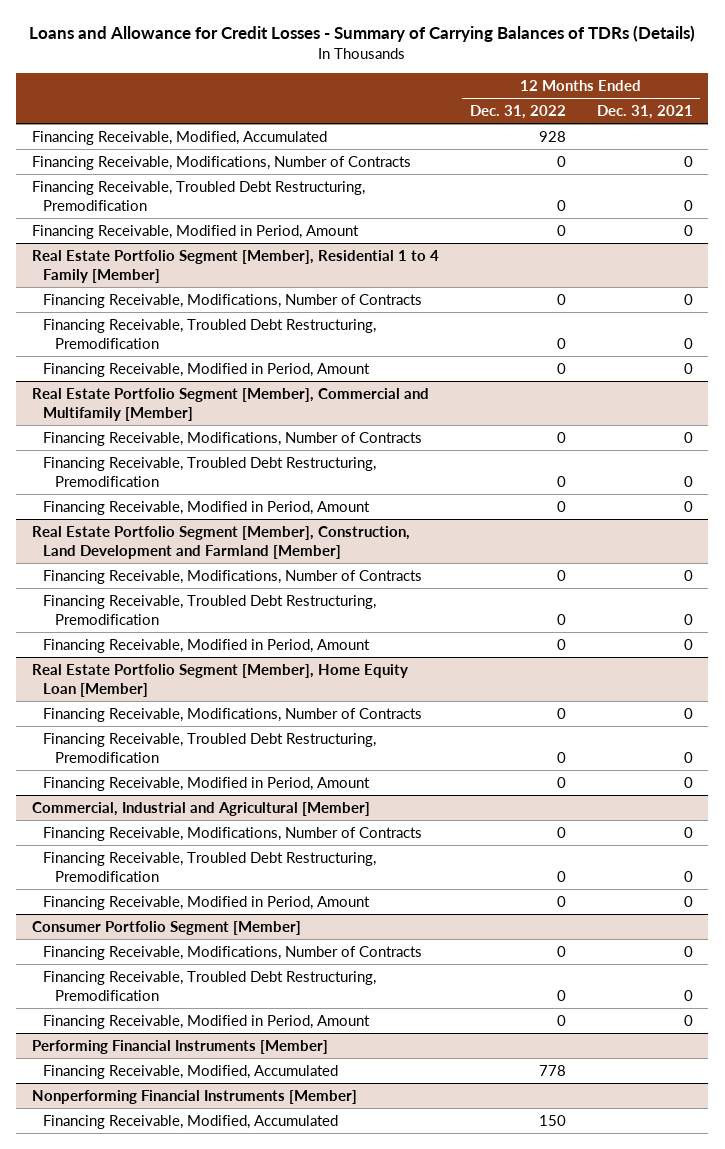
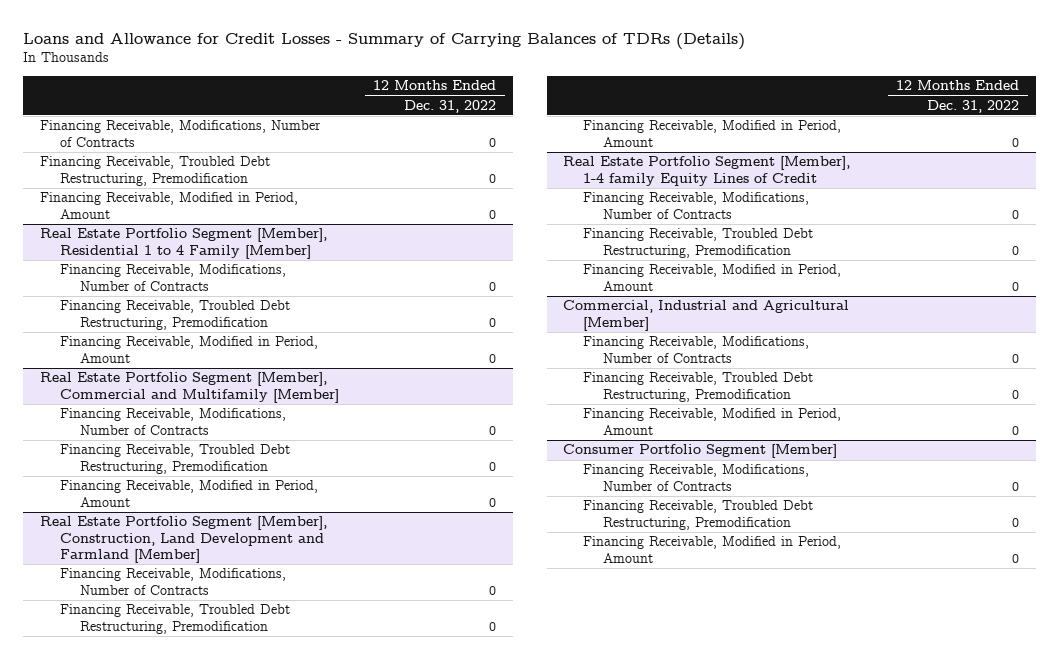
- | 12 Months Ended Dec. 31, 2022 | 12 Months Ended Dec. 31, 2021
+ | 12 Months Ended Dec. 31, 2022
- Financing Receivable, Modified, Accumulated | 928 |
- Real Estate Portfolio Segment [Member], Home Equity Loan [Member]
+ Real Estate Portfolio Segment [Member], 1-4 family Equity Lines of Credit
- Performing Financial Instruments [Member]
- Financing Receivable, Modified, Accumulated | 778 |
- Nonperforming Financial Instruments [Member]
- Financing Receivable, Modified, Accumulated | 150 |

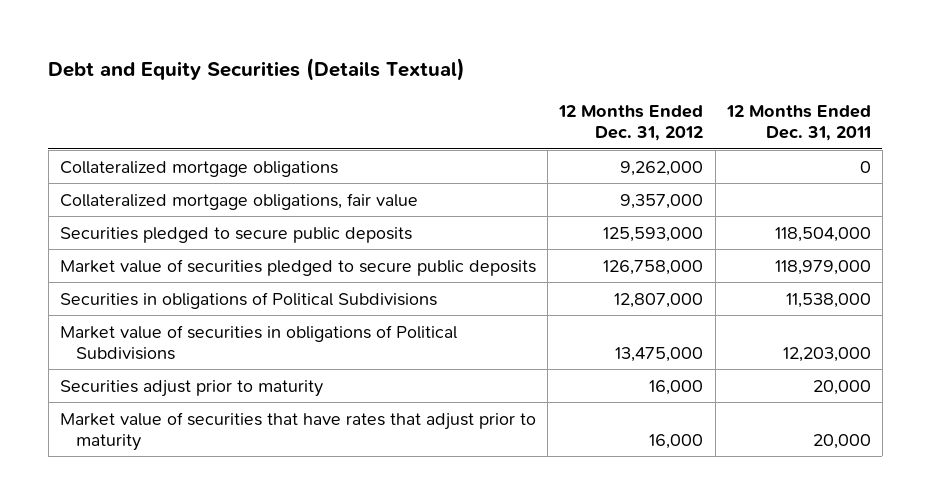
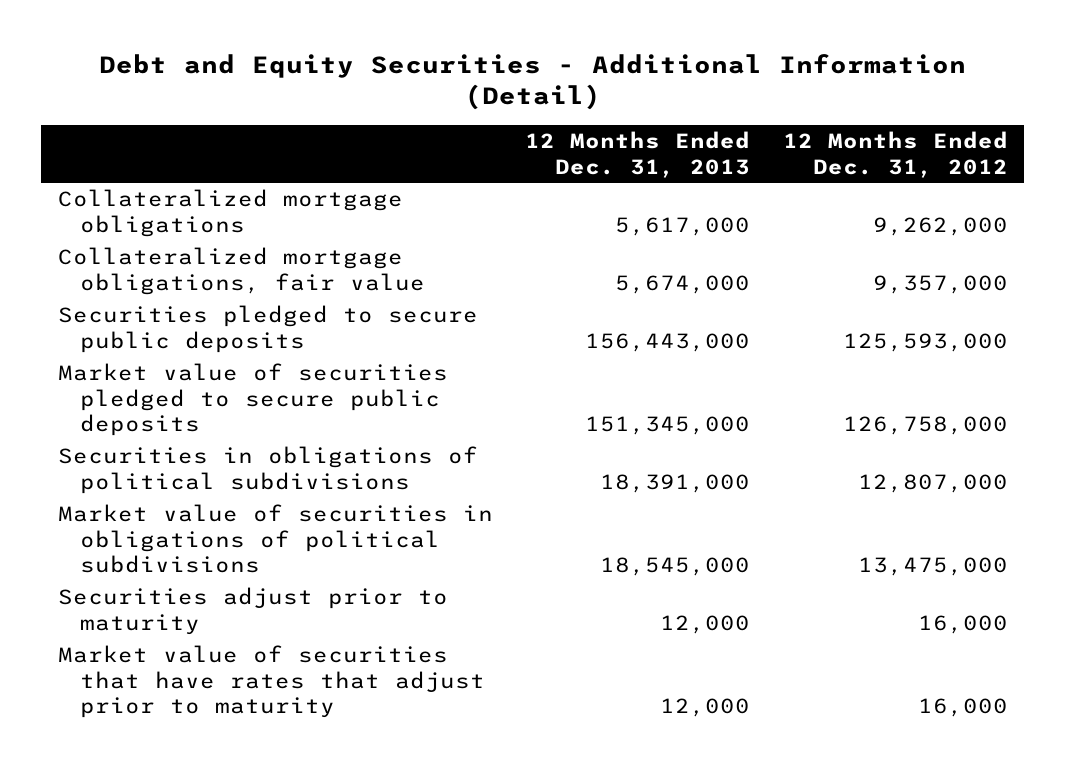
- Debt and Equity Securities (Details Textual)
+ Debt and Equity Securities - Additional Information (Detail)
- | 12 Months Ended Dec. 31, 2012 | 12 Months Ended Dec. 31, 2011
+ | 12 Months Ended Dec. 31, 2013 | 12 Months Ended Dec. 31, 2012
- Securities in obligations of Political Subdivisions | 12,807,000 | 11,538,000
- Market value of securities in obligations of Political Subdivisions | 13,475,000 | 12,203,000
+ Securities in obligations of political subdivisions | 18,391,000 | 12,807,000
+ Market value of securities in obligations of political subdivisions | 18,545,000 | 13,475,000

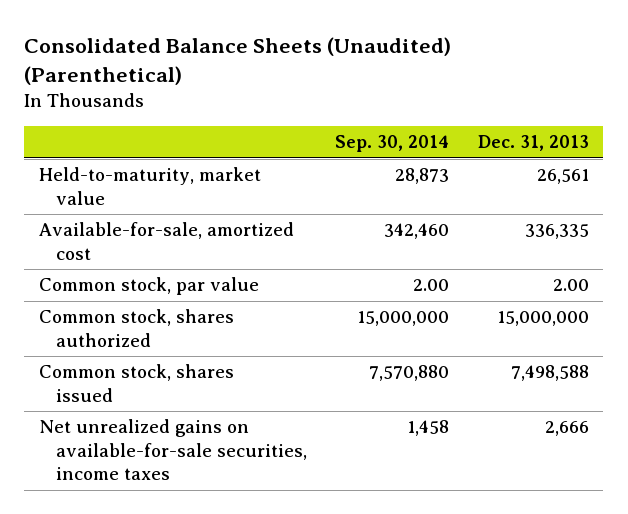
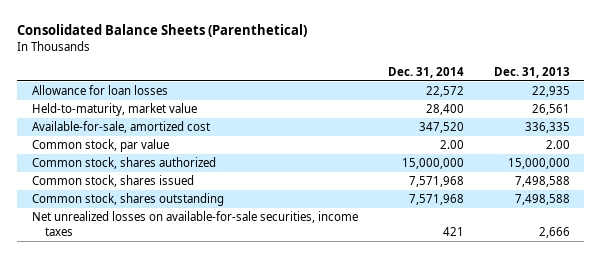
- Consolidated Balance Sheets (Unaudited) (Parenthetical)
+ Consolidated Balance Sheets (Parenthetical)
- | Sep. 30, 2014 | Dec. 31, 2013
+ | Dec. 31, 2014 | Dec. 31, 2013
+ Allowance for loan losses | 22,572 | 22,935
- Net unrealized gains on available-for-sale securities, income taxes | 1,458 | 2,666
+ Common stock, shares outstanding | 7,571,968 | 7,498,588
+ Net unrealized losses on available-for-sale securities, income taxes | 421 | 2,666

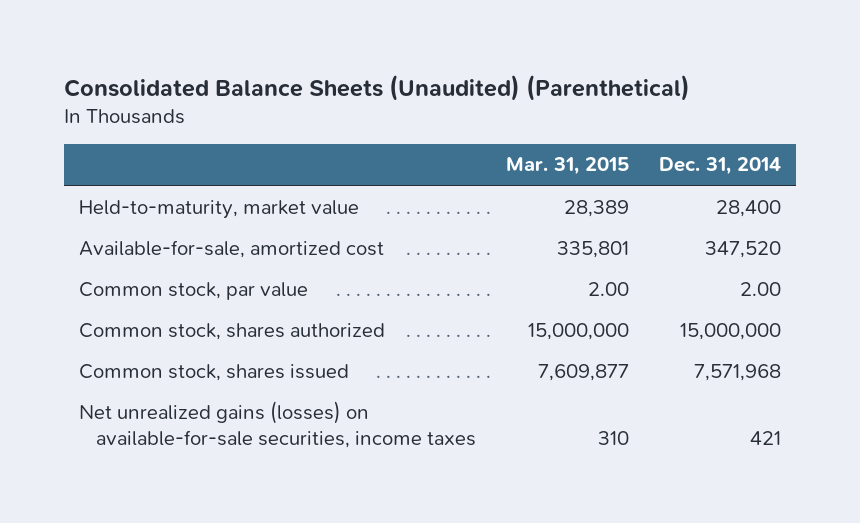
- Consolidated Balance Sheets (Parenthetical)
+ Consolidated Balance Sheets (Unaudited) (Parenthetical)
- | Dec. 31, 2014 | Dec. 31, 2013
+ | Mar. 31, 2015 | Dec. 31, 2014
- Allowance for loan losses | 22,572 | 22,935
- Common stock, shares outstanding | 7,571,968 | 7,498,588
- Net unrealized losses on available-for-sale securities, income taxes | 421 | 2,666
+ Net unrealized gains (losses) on available-for-sale securities, income taxes | 310 | 421

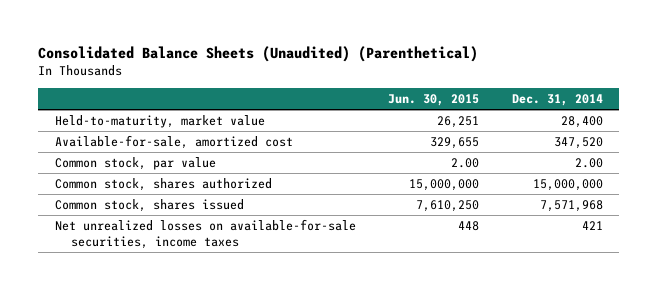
- | Mar. 31, 2015 | Dec. 31, 2014
+ | Jun. 30, 2015 | Dec. 31, 2014
- Net unrealized gains (losses) on available-for-sale securities, income taxes | 310 | 421
+ Net unrealized losses on available-for-sale securities, income taxes | 448 | 421

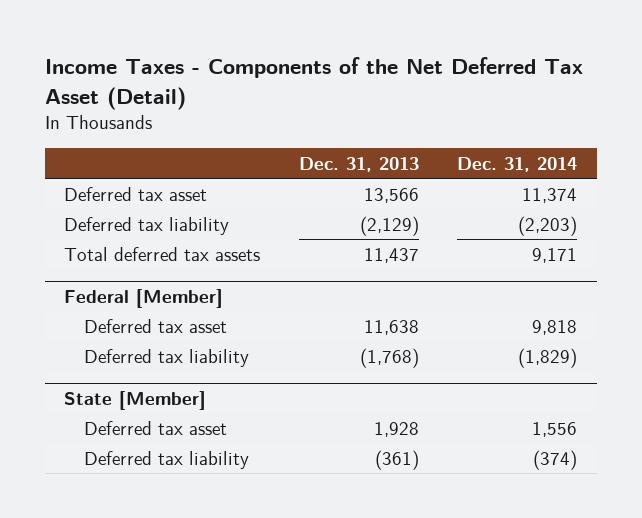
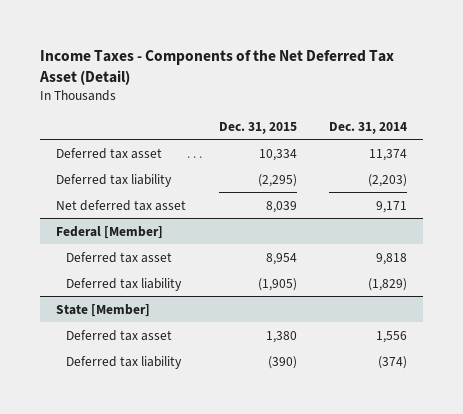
- | Dec. 31, 2013 | Dec. 31, 2014
+ | Dec. 31, 2015 | Dec. 31, 2014
- Total deferred tax assets | 11,437 | 9,171
+ Net deferred tax asset | 8,039 | 9,171

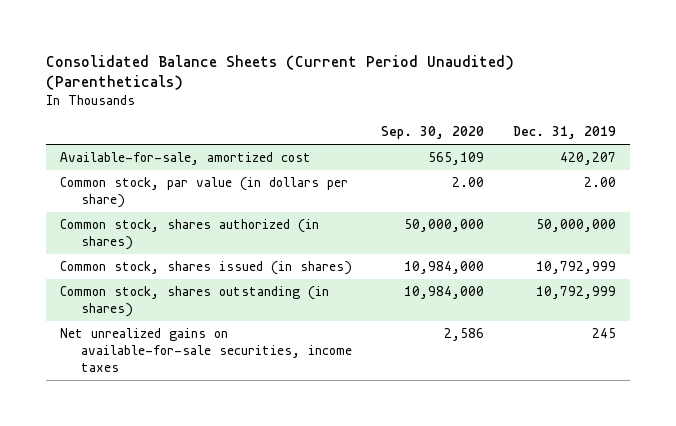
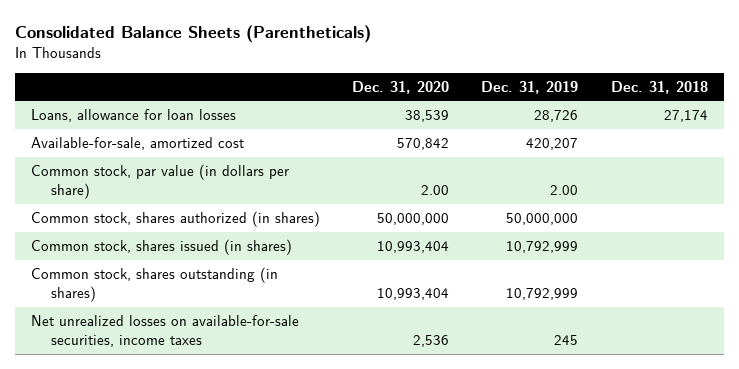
- Consolidated Balance Sheets (Current Period Unaudited) (Parentheticals)
+ Consolidated Balance Sheets (Parentheticals)
- | Sep. 30, 2020 | Dec. 31, 2019
+ | Dec. 31, 2020 | Dec. 31, 2019 | Dec. 31, 2018
+ Loans, allowance for loan losses | 38,539 | 28,726 | 27,174
- Net unrealized gains on available-for-sale securities, income taxes | 2,586 | 245
+ Net unrealized losses on available-for-sale securities, income taxes | 2,536 | 245 |

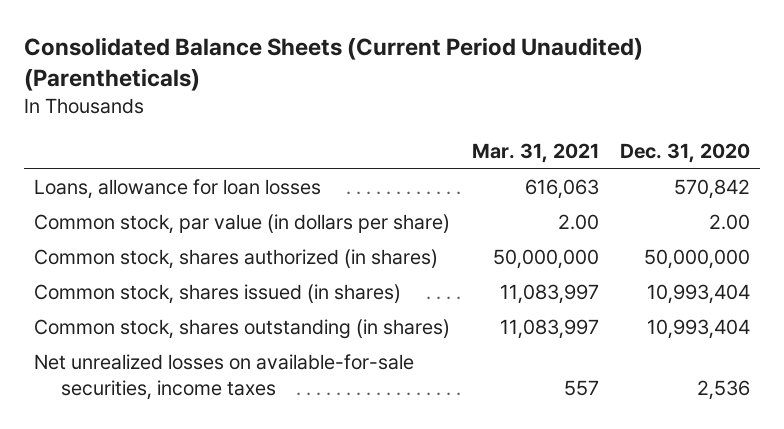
- Consolidated Balance Sheets (Parentheticals)
+ Consolidated Balance Sheets (Current Period Unaudited) (Parentheticals)
- | Dec. 31, 2020 | Dec. 31, 2019 | Dec. 31, 2018
+ | Mar. 31, 2021 | Dec. 31, 2020
- Loans, allowance for loan losses | 38,539 | 28,726 | 27,174
- Available-for-sale, amortized cost | 570,842 | 420,207 |
+ Loans, allowance for loan losses | 616,063 | 570,842

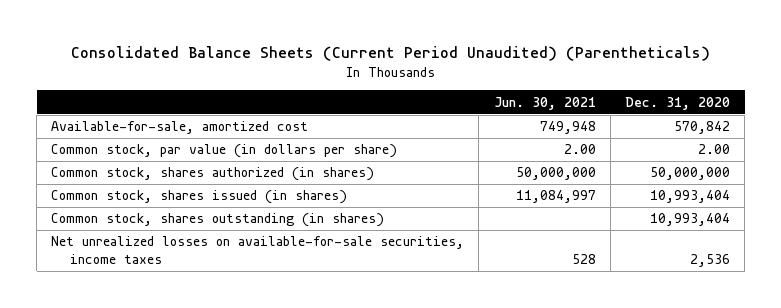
- | Mar. 31, 2021 | Dec. 31, 2020
+ | Jun. 30, 2021 | Dec. 31, 2020
- Loans, allowance for loan losses | 616,063 | 570,842
+ Available-for-sale, amortized cost | 749,948 | 570,842

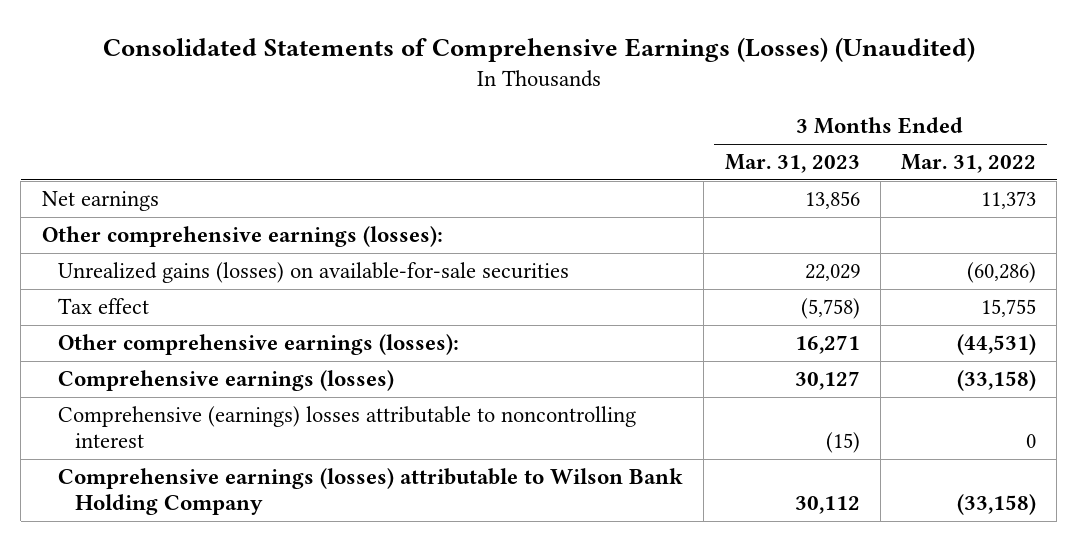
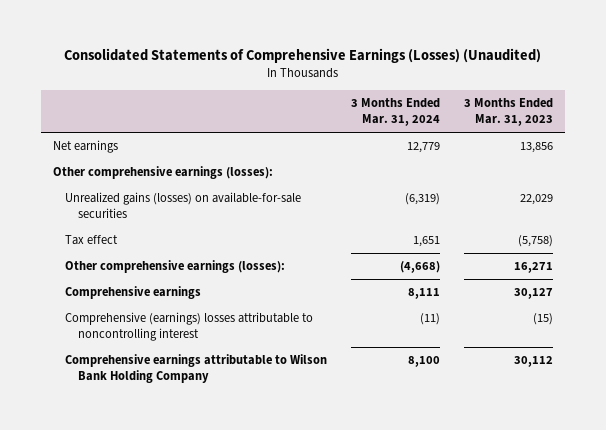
- | 3 Months Ended Mar. 31, 2023 | 3 Months Ended Mar. 31, 2022
+ | 3 Months Ended Mar. 31, 2024 | 3 Months Ended Mar. 31, 2023
- Comprehensive earnings (losses) | 30,127 | (33,158)
+ Comprehensive earnings | 8,111 | 30,127
- Comprehensive earnings (losses) attributable to Wilson Bank Holding Company | 30,112 | (33,158)
+ Comprehensive earnings attributable to Wilson Bank Holding Company | 8,100 | 30,112

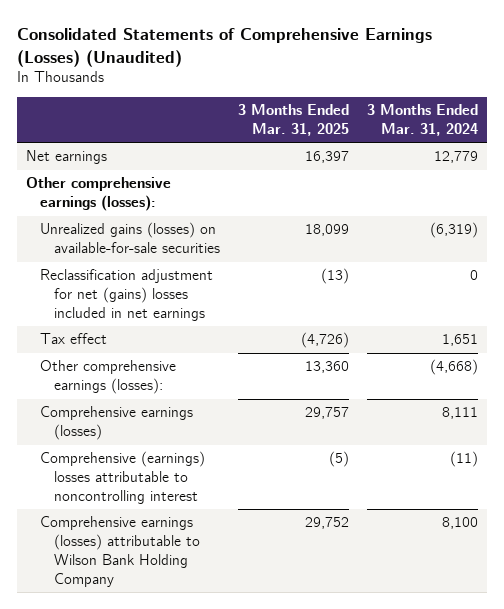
- | 3 Months Ended Mar. 31, 2024 | 3 Months Ended Mar. 31, 2023
+ | 3 Months Ended Mar. 31, 2025 | 3 Months Ended Mar. 31, 2024
+ Reclassification adjustment for net (gains) losses included in net earnings | (13) | 0
- Comprehensive earnings | 8,111 | 30,127
+ Comprehensive earnings (losses) | 29,757 | 8,111
- Comprehensive earnings attributable to Wilson Bank Holding Company | 8,100 | 30,112
+ Comprehensive earnings (losses) attributable to Wilson Bank Holding Company | 29,752 | 8,100

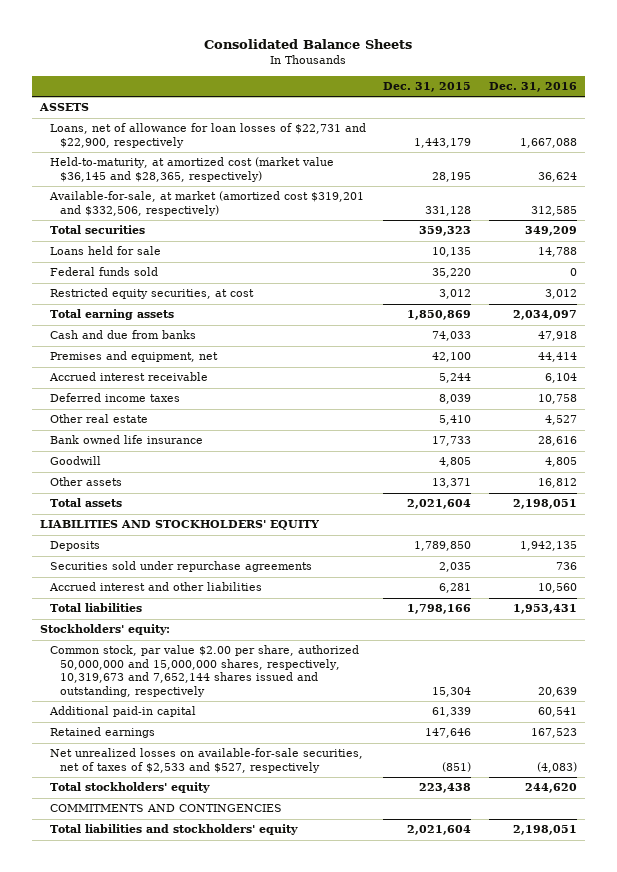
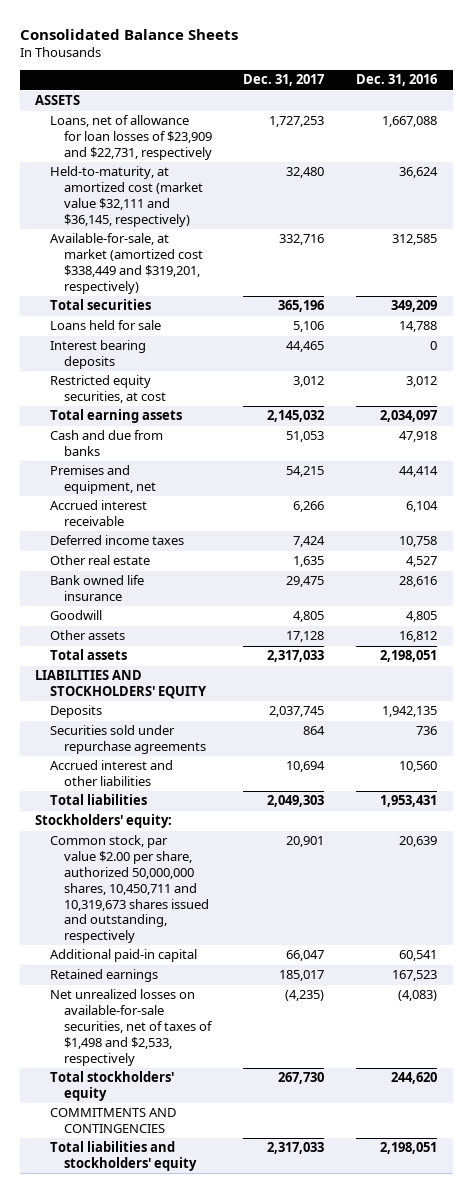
- | Dec. 31, 2015 | Dec. 31, 2016
+ | Dec. 31, 2017 | Dec. 31, 2016
- Loans, net of allowance for loan losses of $22,731 and $22,900, respectively | 1,443,179 | 1,667,088
- Held-to-maturity, at amortized cost (market value $36,145 and $28,365, respectively) | 28,195 | 36,624
- Available-for-sale, at market (amortized cost $319,201 and $332,506, respectively) | 331,128 | 312,585
+ Loans, net of allowance for loan losses of $23,909 and $22,731, respectively | 1,727,253 | 1,667,088
+ Held-to-maturity, at amortized cost (market value $32,111 and $36,145, respectively) | 32,480 | 36,624
+ Available-for-sale, at market (amortized cost $338,449 and $319,201, respectively) | 332,716 | 312,585
- Federal funds sold | 35,220 | 0
+ Interest bearing deposits | 44,465 | 0
- Common stock, par value $2.00 per share, authorized 50,000,000 and 15,000,000 shares, respectively, 10,319,673 and 7,652,144 shares issued and outstanding, respectively | 15,304 | 20,639
+ Common stock, par value $2.00 per share, authorized 50,000,000 shares, 10,450,711 and 10,319,673 shares issued and outstanding, respectively | 20,901 | 20,639
- Net unrealized losses on available-for-sale securities, net of taxes of $2,533 and $527, respectively | (851) | (4,083)
+ Net unrealized losses on available-for-sale securities, net of taxes of $1,498 and $2,533, respectively | (4,235) | (4,083)

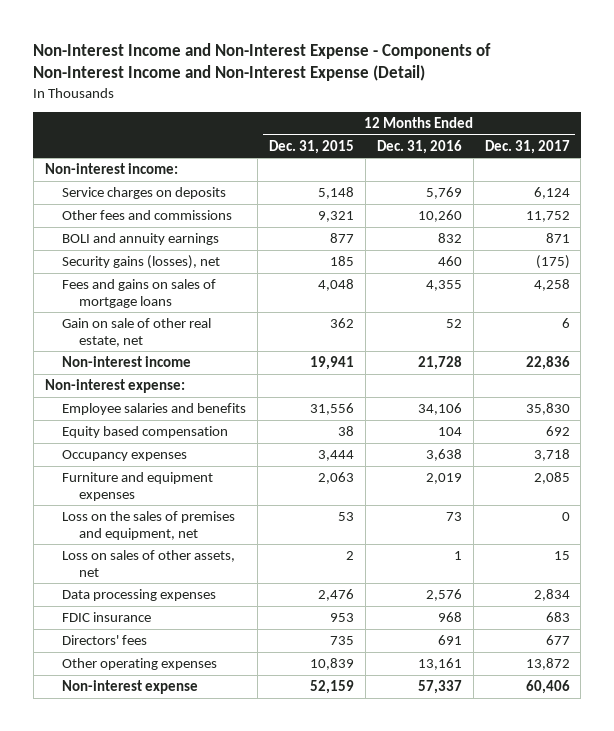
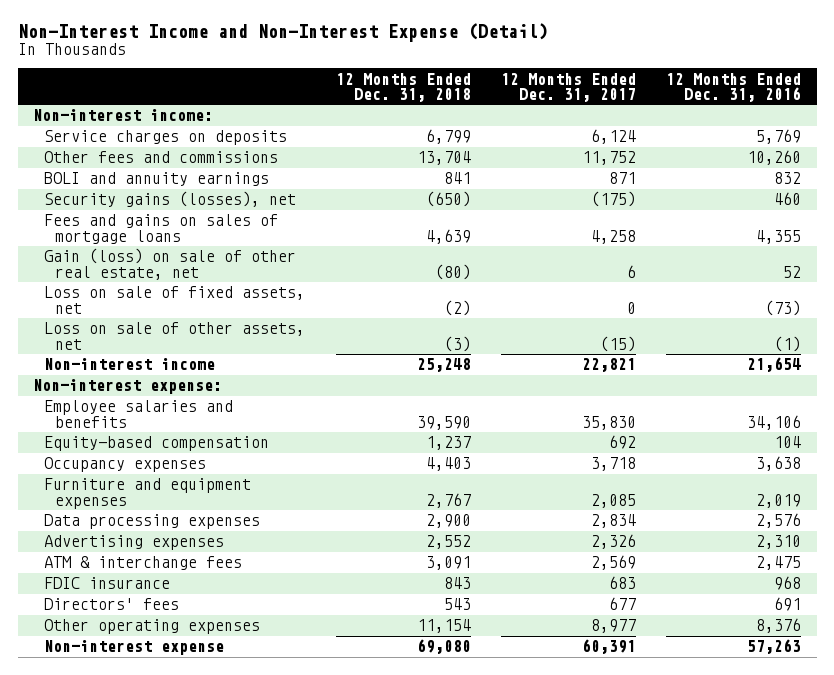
- Non-Interest Income and Non-Interest Expense - Components of Non-Interest Income and Non-Interest Expense (Detail)
+ Non-Interest Income and Non-Interest Expense (Detail)
- | 12 Months Ended Dec. 31, 2015 | 12 Months Ended Dec. 31, 2016 | 12 Months Ended Dec. 31, 2017
+ | 12 Months Ended Dec. 31, 2018 | 12 Months Ended Dec. 31, 2017 | 12 Months Ended Dec. 31, 2016
- Gain on sale of other real estate, net | 362 | 52 | 6
- Non-interest income | 19,941 | 21,728 | 22,836
+ Gain (loss) on sale of other real estate, net | (80) | 6 | 52
+ Loss on sale of fixed assets, net | (2) | 0 | (73)
+ Loss on sale of other assets, net | (3) | (15) | (1)
+ Non-interest income | 25,248 | 22,821 | 21,654
- Equity based compensation | 38 | 104 | 692
+ Equity-based compensation | 1,237 | 692 | 104
- Loss on the sales of premises and equipment, net | 53 | 73 | 0
- Loss on sales of other assets, net | 2 | 1 | 15
+ Advertising expenses | 2,552 | 2,326 | 2,310
+ ATM & interchange fees | 3,091 | 2,569 | 2,475
- Other operating expenses | 10,839 | 13,161 | 13,872
- Non-interest expense | 52,159 | 57,337 | 60,406
+ Other operating expenses | 11,154 | 8,977 | 8,376
+ Non-interest expense | 69,080 | 60,391 | 57,263

